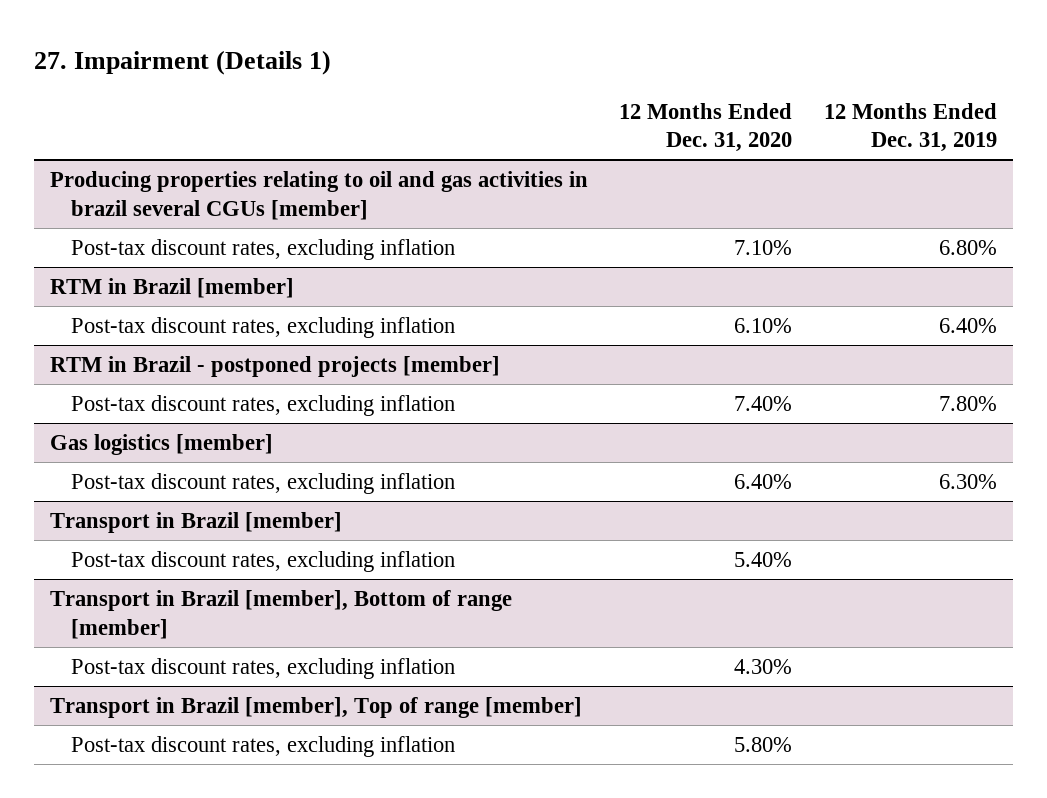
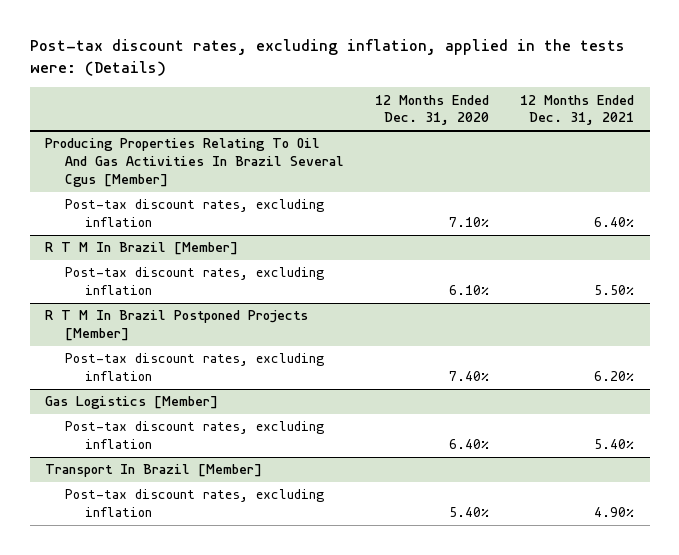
- 27. Impairment (Details 1)
+ Post-tax discount rates, excluding inflation, applied in the tests were: (Details)
- | 12 Months Ended Dec. 31, 2020 | 12 Months Ended Dec. 31, 2019
+ | 12 Months Ended Dec. 31, 2020 | 12 Months Ended Dec. 31, 2021
- Producing properties relating to oil and gas activities in brazil several CGUs [member]
+ Producing Properties Relating To Oil And Gas Activities In Brazil Several Cgus [Member]
- RTM in Brazil [member]
+ R T M In Brazil [Member]
- RTM in Brazil - postponed projects [member]
+ R T M In Brazil Postponed Projects [Member]
- Gas logistics [member]
+ Gas Logistics [Member]
- Transport in Brazil [member]
+ Transport In Brazil [Member]
- Transport in Brazil [member], Bottom of range [member]
- Post-tax discount rates, excluding inflation | 4.30% |
- Transport in Brazil [member], Top of range [member]
- Post-tax discount rates, excluding inflation | 5.80% |

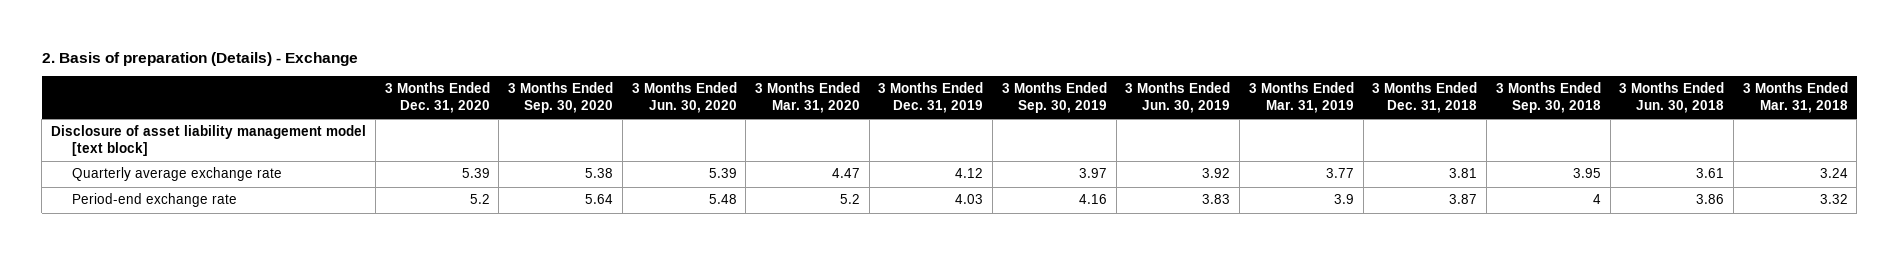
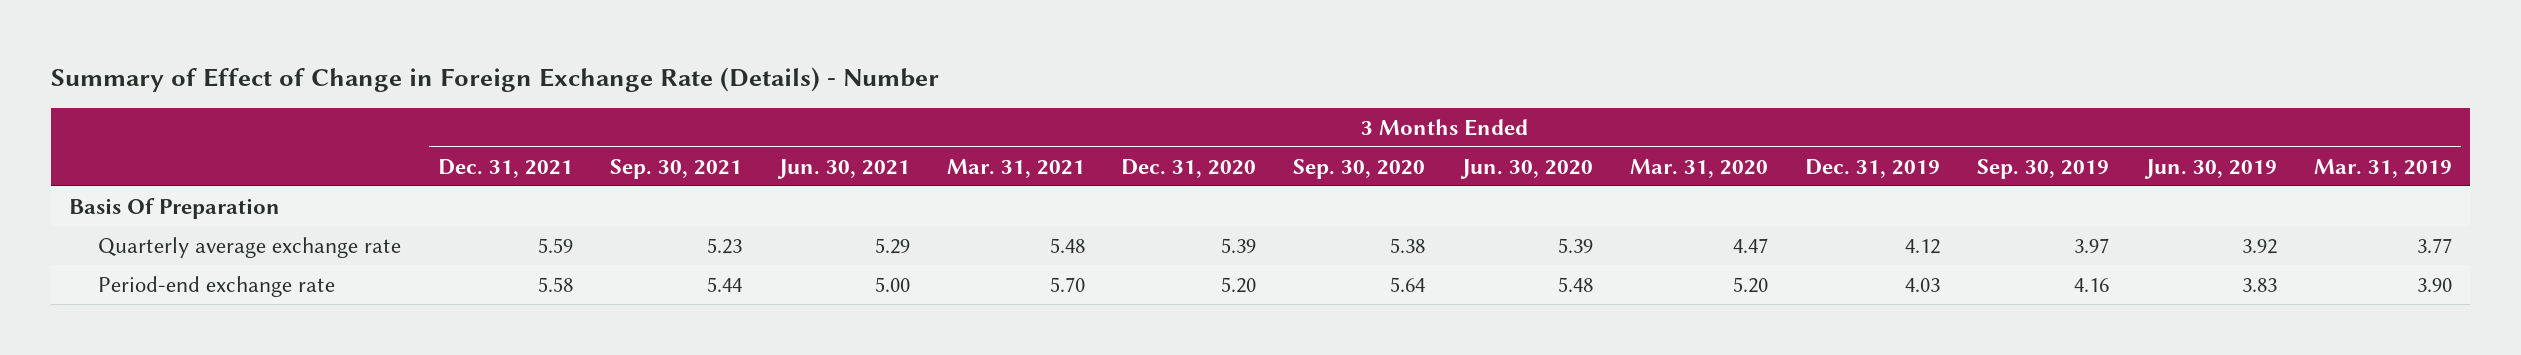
- 2. Basis of preparation (Details) - Exchange
+ Summary of Effect of Change in Foreign Exchange Rate (Details) - Number
- | 3 Months Ended Dec. 31, 2020 | 3 Months Ended Sep. 30, 2020 | 3 Months Ended Jun. 30, 2020 | 3 Months Ended Mar. 31, 2020 | 3 Months Ended Dec. 31, 2019 | 3 Months Ended Sep. 30, 2019 | 3 Months Ended Jun. 30, 2019 | 3 Months Ended Mar. 31, 2019 | 3 Months Ended Dec. 31, 2018 | 3 Months Ended Sep. 30, 2018 | 3 Months Ended Jun. 30, 2018 | 3 Months Ended Mar. 31, 2018
+ | 3 Months Ended Dec. 31, 2021 | 3 Months Ended Sep. 30, 2021 | 3 Months Ended Jun. 30, 2021 | 3 Months Ended Mar. 31, 2021 | 3 Months Ended Dec. 31, 2020 | 3 Months Ended Sep. 30, 2020 | 3 Months Ended Jun. 30, 2020 | 3 Months Ended Mar. 31, 2020 | 3 Months Ended Dec. 31, 2019 | 3 Months Ended Sep. 30, 2019 | 3 Months Ended Jun. 30, 2019 | 3 Months Ended Mar. 31, 2019
- Disclosure of asset liability management model [text block]
+ Basis Of Preparation
- Period-end exchange rate | 5.2 | 5.64 | 5.48 | 5.2 | 4.03 | 4.16 | 3.83 | 3.9 | 3.87 | 4 | 3.86 | 3.32
+ Period-end exchange rate | 5.58 | 5.44 | 5.00 | 5.70 | 5.20 | 5.64 | 5.48 | 5.20 | 4.03 | 4.16 | 3.83 | 3.90

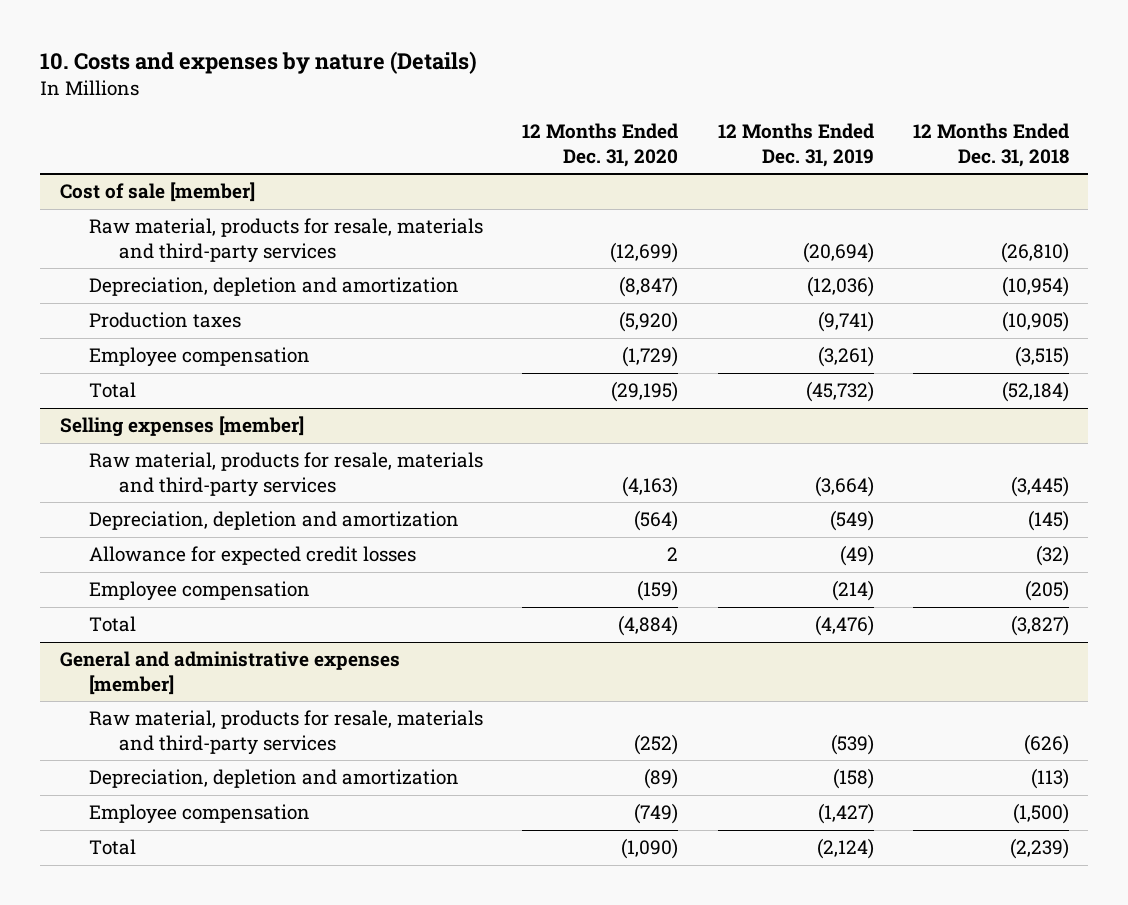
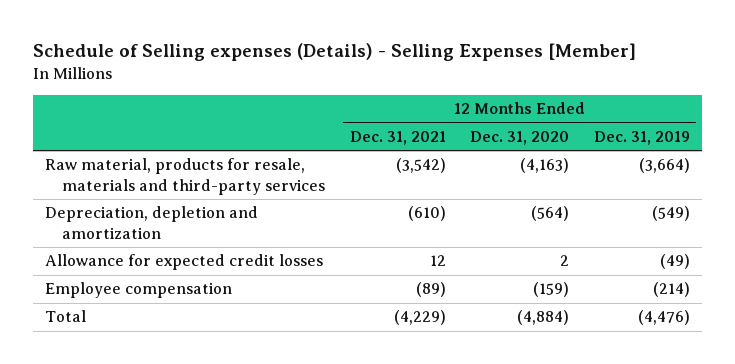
- 10. Costs and expenses by nature (Details)
+ Schedule of Selling expenses (Details) - Selling Expenses [Member]
- | 12 Months Ended Dec. 31, 2020 | 12 Months Ended Dec. 31, 2019 | 12 Months Ended Dec. 31, 2018
+ | 12 Months Ended Dec. 31, 2021 | 12 Months Ended Dec. 31, 2020 | 12 Months Ended Dec. 31, 2019
- Cost of sale [member]
- Raw material, products for resale, materials and third-party services | (12,699) | (20,694) | (26,810)
- Depreciation, depletion and amortization | (8,847) | (12,036) | (10,954)
- Production taxes | (5,920) | (9,741) | (10,905)
- Employee compensation | (1,729) | (3,261) | (3,515)
- Total | (29,195) | (45,732) | (52,184)
- Selling expenses [member]
- General and administrative expenses [member]
- Raw material, products for resale, materials and third-party services | (252) | (539) | (626)
- Depreciation, depletion and amortization | (89) | (158) | (113)
- Employee compensation | (749) | (1,427) | (1,500)
- Total | (1,090) | (2,124) | (2,239)

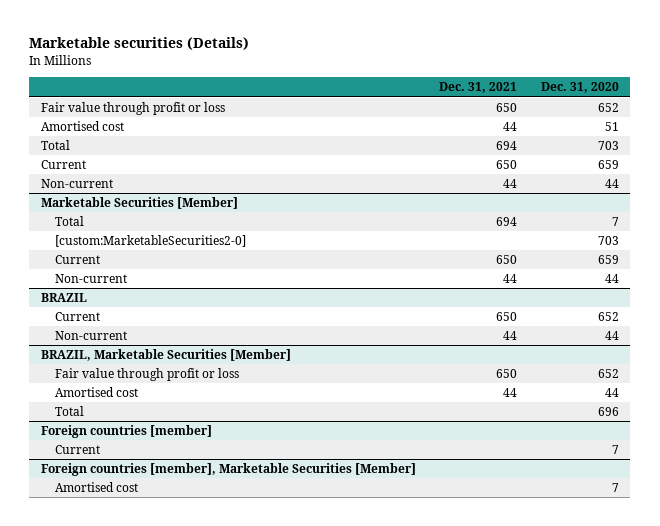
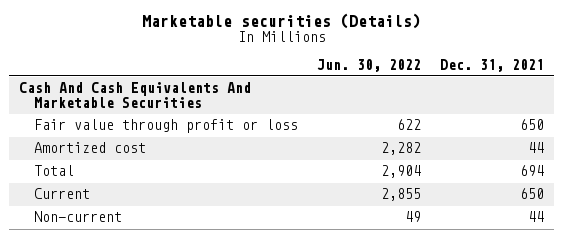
- | Dec. 31, 2021 | Dec. 31, 2020
+ | Jun. 30, 2022 | Dec. 31, 2021
+ Cash And Cash Equivalents And Marketable Securities
- Amortised cost | 44 | 51
- Total | 694 | 703
- Current | 650 | 659
- Non-current | 44 | 44
- Marketable Securities [Member]
+ Amortized cost | 2,282 | 44
- [custom:MarketableSecurities2-0] | | 703
- BRAZIL
- Current | 650 | 652
- Non-current | 44 | 44
- BRAZIL, Marketable Securities [Member]
- Fair value through profit or loss | 650 | 652
- Amortised cost | 44 | 44
- Total | | 696
- Foreign countries [member]
- Current | | 7
- Foreign countries [member], Marketable Securities [Member]
- Amortised cost | | 7

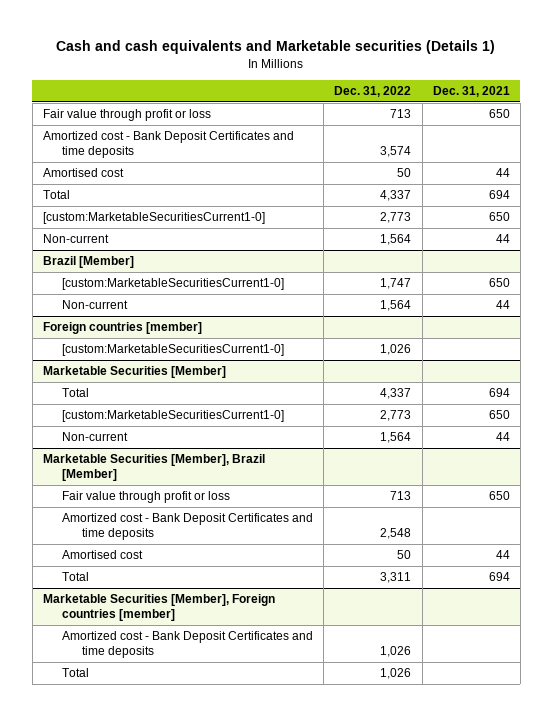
- Marketable securities (Details)
+ Cash and cash equivalents and Marketable securities (Details 1)
- | Jun. 30, 2022 | Dec. 31, 2021
+ | Dec. 31, 2022 | Dec. 31, 2021
- Cash And Cash Equivalents And Marketable Securities
- Amortized cost | 2,282 | 44
+ Amortized cost - Bank Deposit Certificates and time deposits | 3,574 |
+ Amortised cost | 50 | 44
- Current | 2,855 | 650
+ [custom:MarketableSecuritiesCurrent1-0] | 2,773 | 650
+ Brazil [Member]
+ [custom:MarketableSecuritiesCurrent1-0] | 1,747 | 650
+ Non-current | 1,564 | 44
+ Foreign countries [member]
+ [custom:MarketableSecuritiesCurrent1-0] | 1,026 |
+ Marketable Securities [Member]
+ Total | 4,337 | 694
+ [custom:MarketableSecuritiesCurrent1-0] | 2,773 | 650
+ Non-current | 1,564 | 44
+ Marketable Securities [Member], Brazil [Member]
+ Fair value through profit or loss | 713 | 650
+ Amortized cost - Bank Deposit Certificates and time deposits | 2,548 |
+ Amortised cost | 50 | 44
+ Total | 3,311 | 694
+ Marketable Securities [Member], Foreign countries [member]
+ Amortized cost - Bank Deposit Certificates and time deposits | 1,026 |
+ Total | 1,026 |

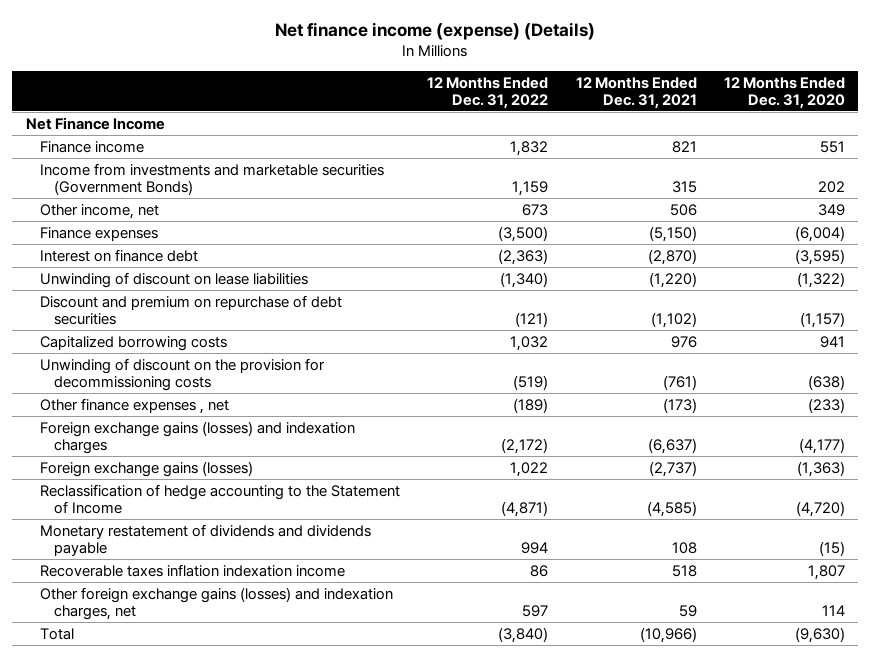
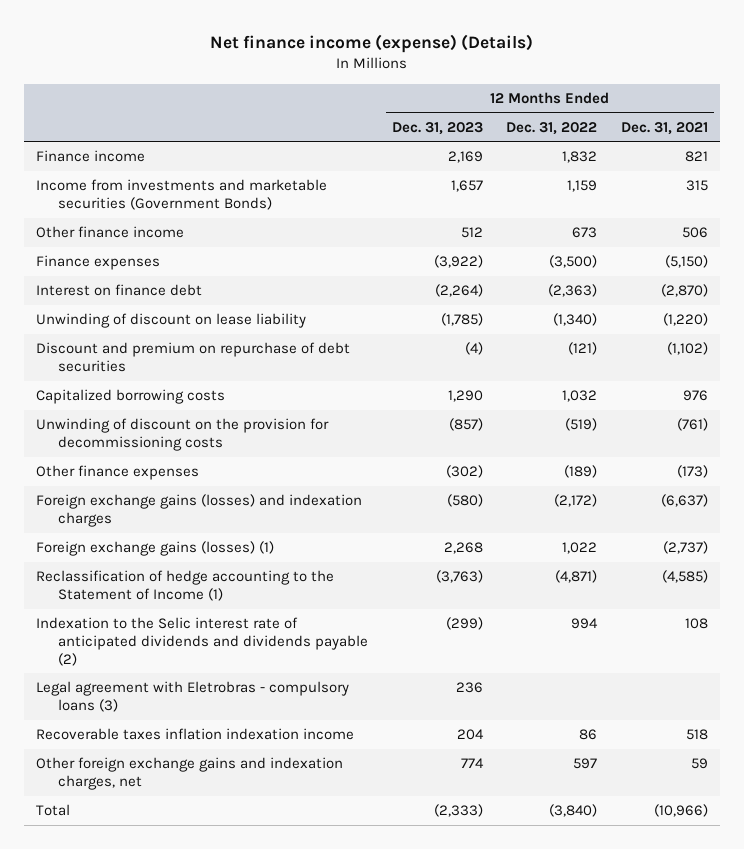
- | 12 Months Ended Dec. 31, 2022 | 12 Months Ended Dec. 31, 2021 | 12 Months Ended Dec. 31, 2020
+ | 12 Months Ended Dec. 31, 2023 | 12 Months Ended Dec. 31, 2022 | 12 Months Ended Dec. 31, 2021
- Net Finance Income
- Other income, net | 673 | 506 | 349
+ Other finance income | 512 | 673 | 506
- Unwinding of discount on lease liabilities | (1,340) | (1,220) | (1,322)
+ Unwinding of discount on lease liability | (1,785) | (1,340) | (1,220)
- Other finance expenses , net | (189) | (173) | (233)
+ Other finance expenses | (302) | (189) | (173)
- Foreign exchange gains (losses) | 1,022 | (2,737) | (1,363)
- Reclassification of hedge accounting to the Statement of Income | (4,871) | (4,585) | (4,720)
- Monetary restatement of dividends and dividends payable | 994 | 108 | (15)
+ Foreign exchange gains (losses) (1) | 2,268 | 1,022 | (2,737)
+ Reclassification of hedge accounting to the Statement of Income (1) | (3,763) | (4,871) | (4,585)
+ Indexation to the Selic interest rate of anticipated dividends and dividends payable (2) | (299) | 994 | 108
+ Legal agreement with Eletrobras - compulsory loans (3) | 236 | |
- Other foreign exchange gains (losses) and indexation charges, net | 597 | 59 | 114
+ Other foreign exchange gains and indexation charges, net | 774 | 597 | 59

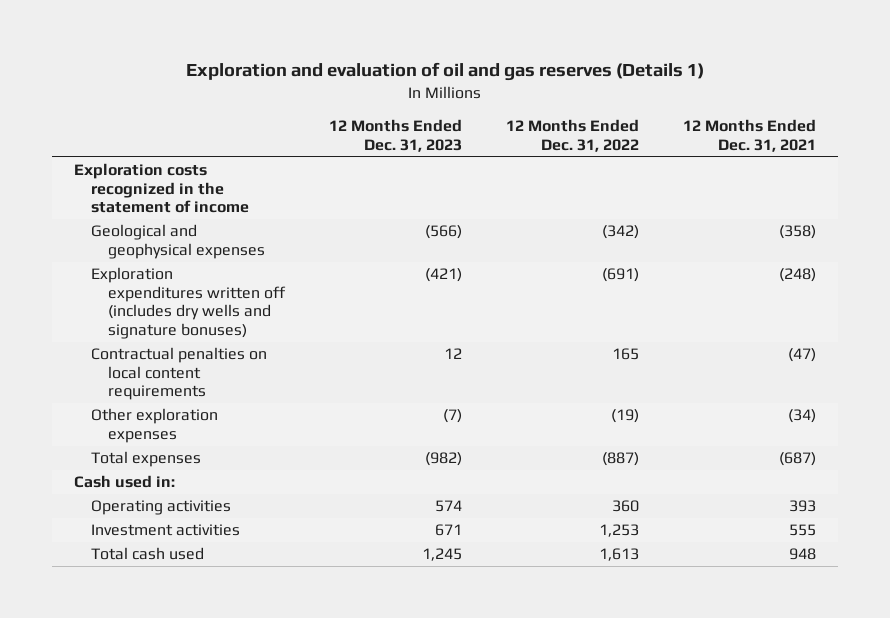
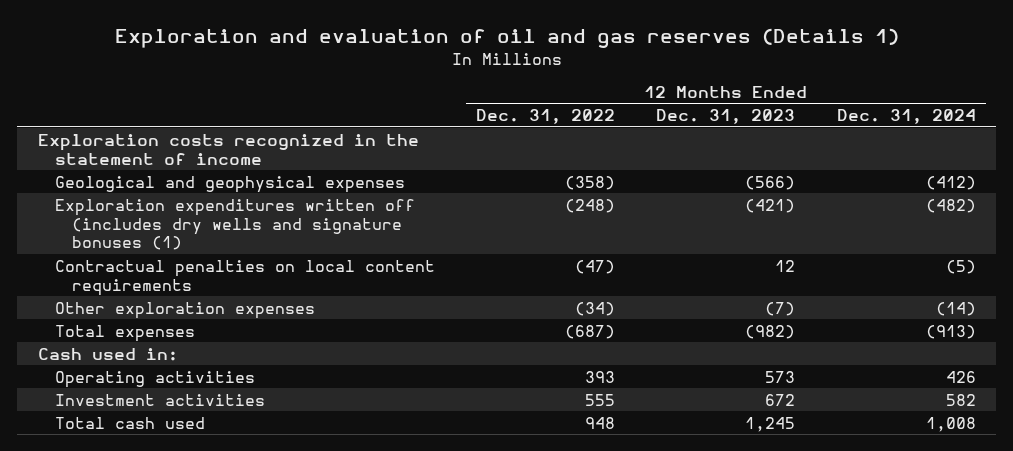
- | 12 Months Ended Dec. 31, 2023 | 12 Months Ended Dec. 31, 2022 | 12 Months Ended Dec. 31, 2021
+ | 12 Months Ended Dec. 31, 2022 | 12 Months Ended Dec. 31, 2023 | 12 Months Ended Dec. 31, 2024
- Geological and geophysical expenses | (566) | (342) | (358)
- Exploration expenditures written off (includes dry wells and signature bonuses) | (421) | (691) | (248)
- Contractual penalties on local content requirements | 12 | 165 | (47)
- Other exploration expenses | (7) | (19) | (34)
- Total expenses | (982) | (887) | (687)
+ Geological and geophysical expenses | (358) | (566) | (412)
+ Exploration expenditures written off (includes dry wells and signature bonuses (1) | (248) | (421) | (482)
+ Contractual penalties on local content requirements | (47) | 12 | (5)
+ Other exploration expenses | (34) | (7) | (14)
+ Total expenses | (687) | (982) | (913)
- Operating activities | 574 | 360 | 393
- Investment activities | 671 | 1,253 | 555
- Total cash used | 1,245 | 1,613 | 948
+ Operating activities | 393 | 573 | 426
+ Investment activities | 555 | 672 | 582
+ Total cash used | 948 | 1,245 | 1,008

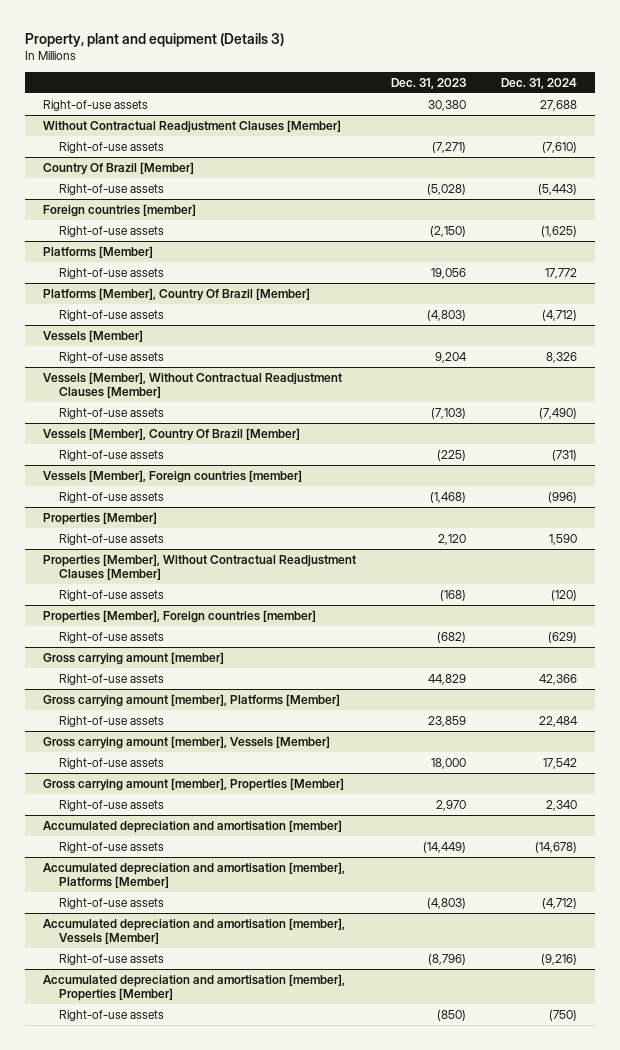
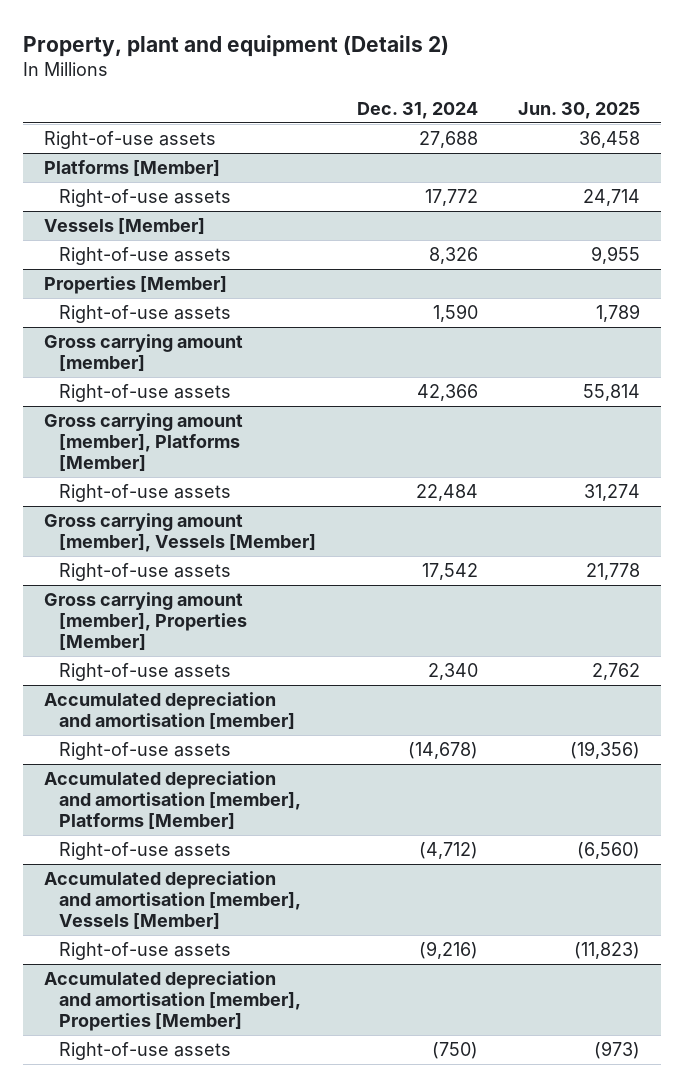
- Property, plant and equipment (Details 3)
+ Property, plant and equipment (Details 2)
- | Dec. 31, 2023 | Dec. 31, 2024
+ | Dec. 31, 2024 | Jun. 30, 2025
- Without Contractual Readjustment Clauses [Member]
- Right-of-use assets | (7,271) | (7,610)
- Country Of Brazil [Member]
- Right-of-use assets | (5,028) | (5,443)
- Foreign countries [member]
- Right-of-use assets | (2,150) | (1,625)
- Platforms [Member], Country Of Brazil [Member]
- Right-of-use assets | (4,803) | (4,712)
- Vessels [Member], Without Contractual Readjustment Clauses [Member]
- Right-of-use assets | (7,103) | (7,490)
- Vessels [Member], Country Of Brazil [Member]
- Right-of-use assets | (225) | (731)
- Vessels [Member], Foreign countries [member]
- Right-of-use assets | (1,468) | (996)
- Properties [Member], Without Contractual Readjustment Clauses [Member]
- Right-of-use assets | (168) | (120)
- Properties [Member], Foreign countries [member]
- Right-of-use assets | (682) | (629)

